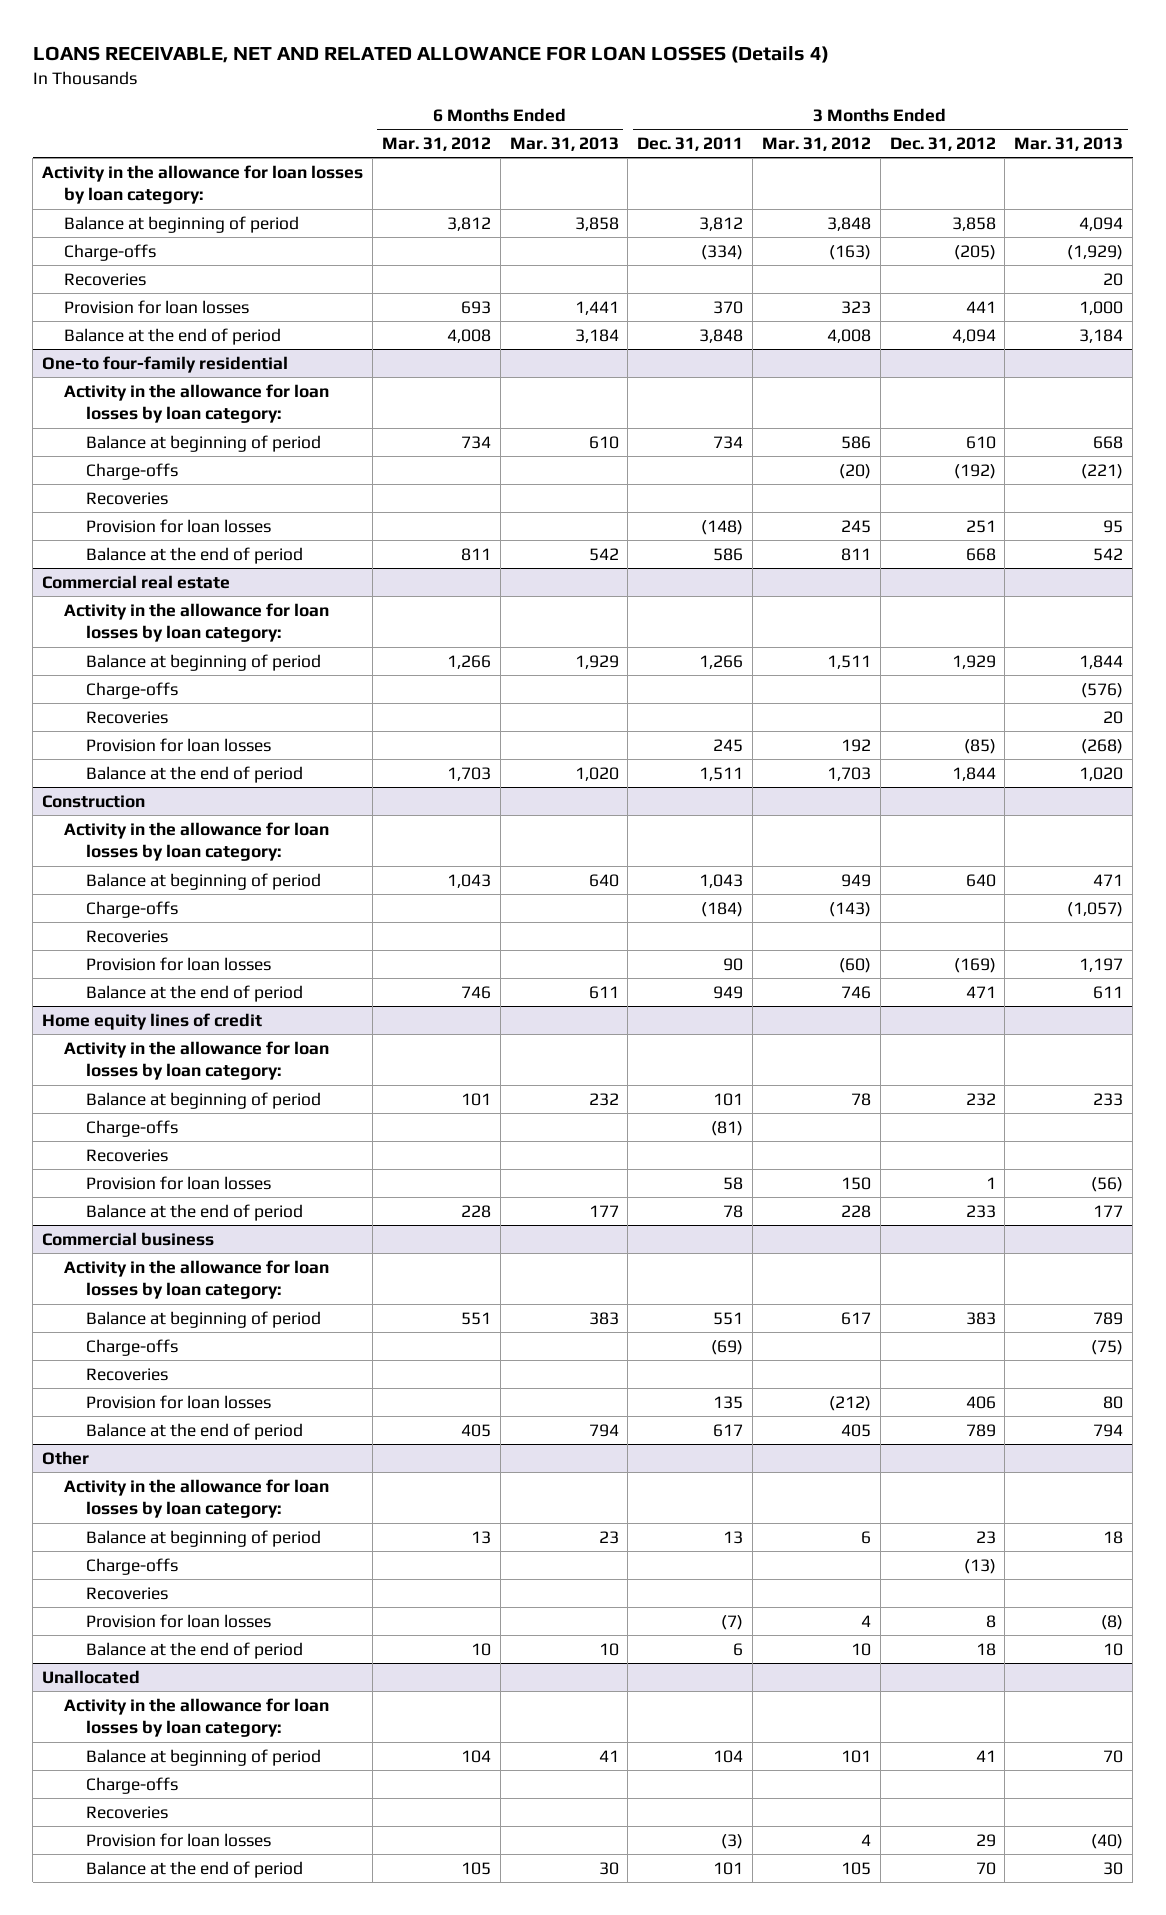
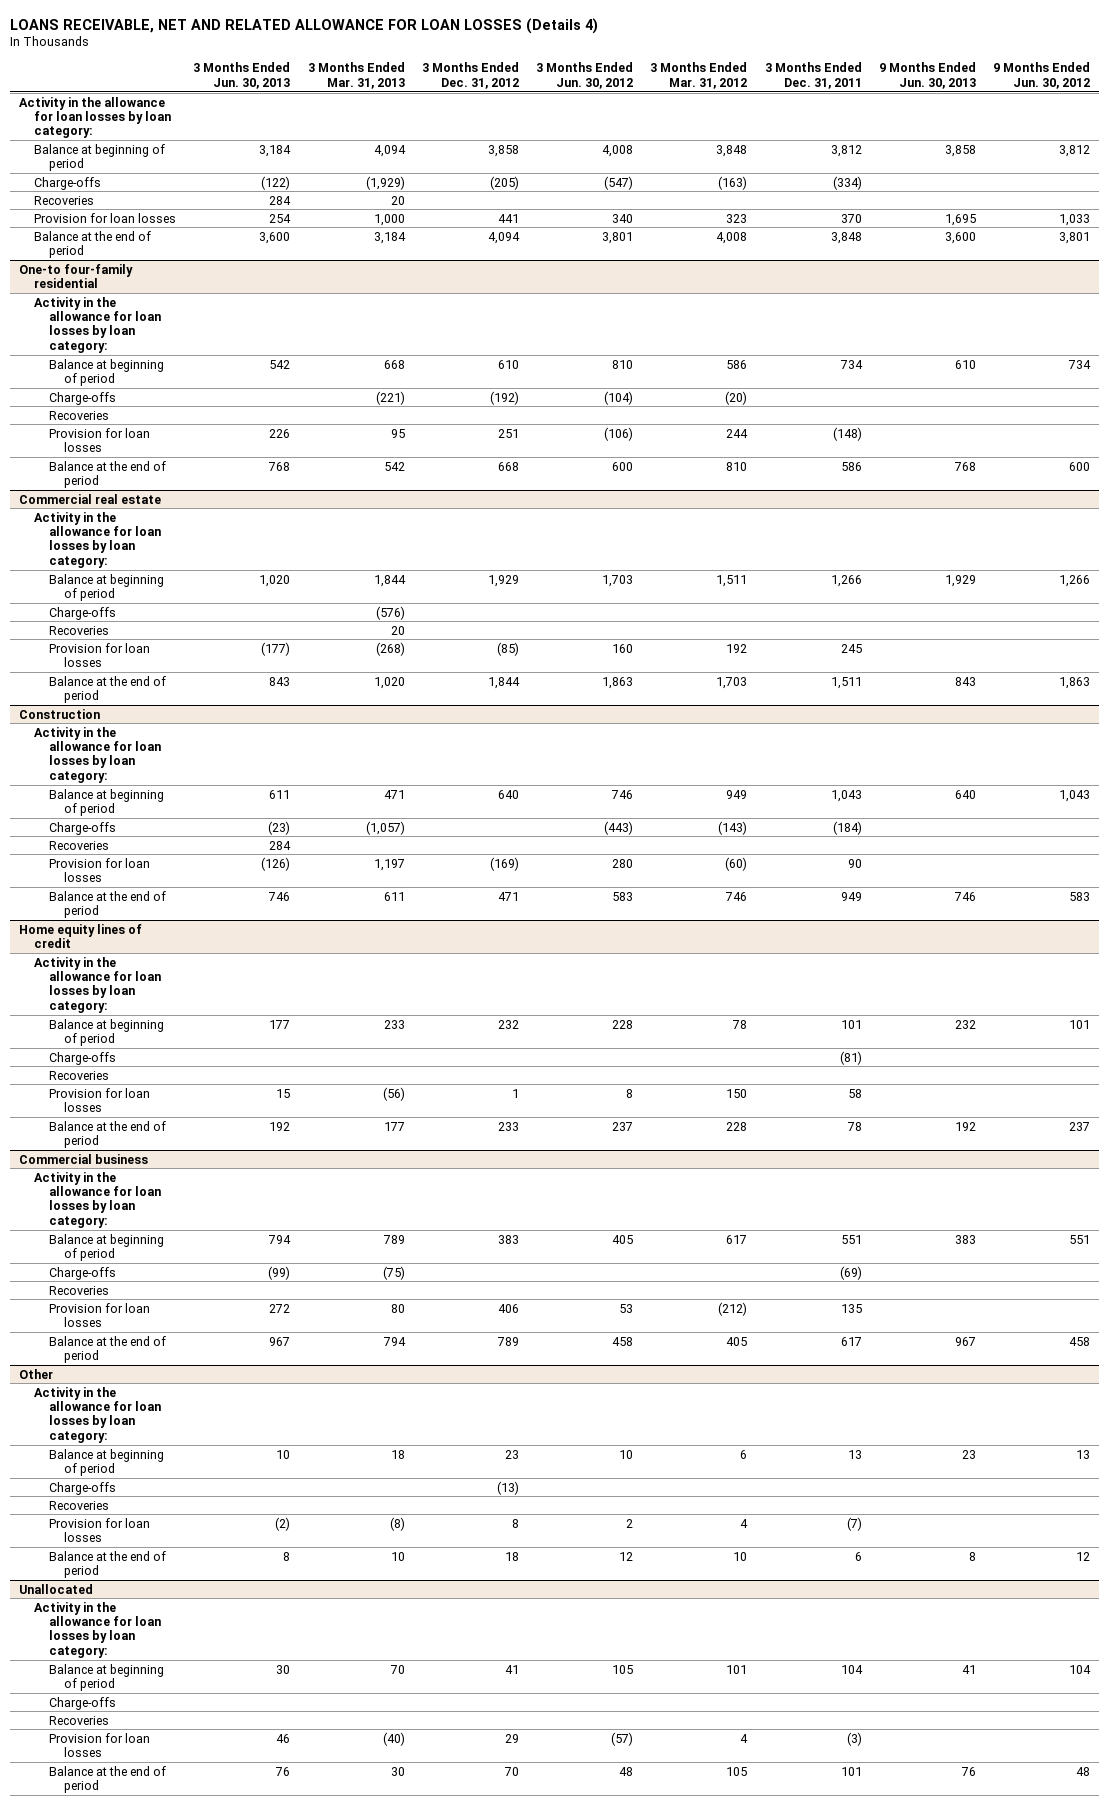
- | 6 Months Ended Mar. 31, 2012 | 6 Months Ended Mar. 31, 2013 | 3 Months Ended Dec. 31, 2011 | 3 Months Ended Mar. 31, 2012 | 3 Months Ended Dec. 31, 2012 | 3 Months Ended Mar. 31, 2013
+ | 3 Months Ended Jun. 30, 2013 | 3 Months Ended Mar. 31, 2013 | 3 Months Ended Dec. 31, 2012 | 3 Months Ended Jun. 30, 2012 | 3 Months Ended Mar. 31, 2012 | 3 Months Ended Dec. 31, 2011 | 9 Months Ended Jun. 30, 2013 | 9 Months Ended Jun. 30, 2012
@ One-to four-family residential
- Provision for loan losses | | | (148) | 245 | 251 | 95
- Balance at the end of period | 811 | 542 | 586 | 811 | 668 | 542
+ Provision for loan losses | 226 | 95 | 251 | (106) | 244 | (148) | |
+ Balance at the end of period | 768 | 542 | 668 | 600 | 810 | 586 | 768 | 600

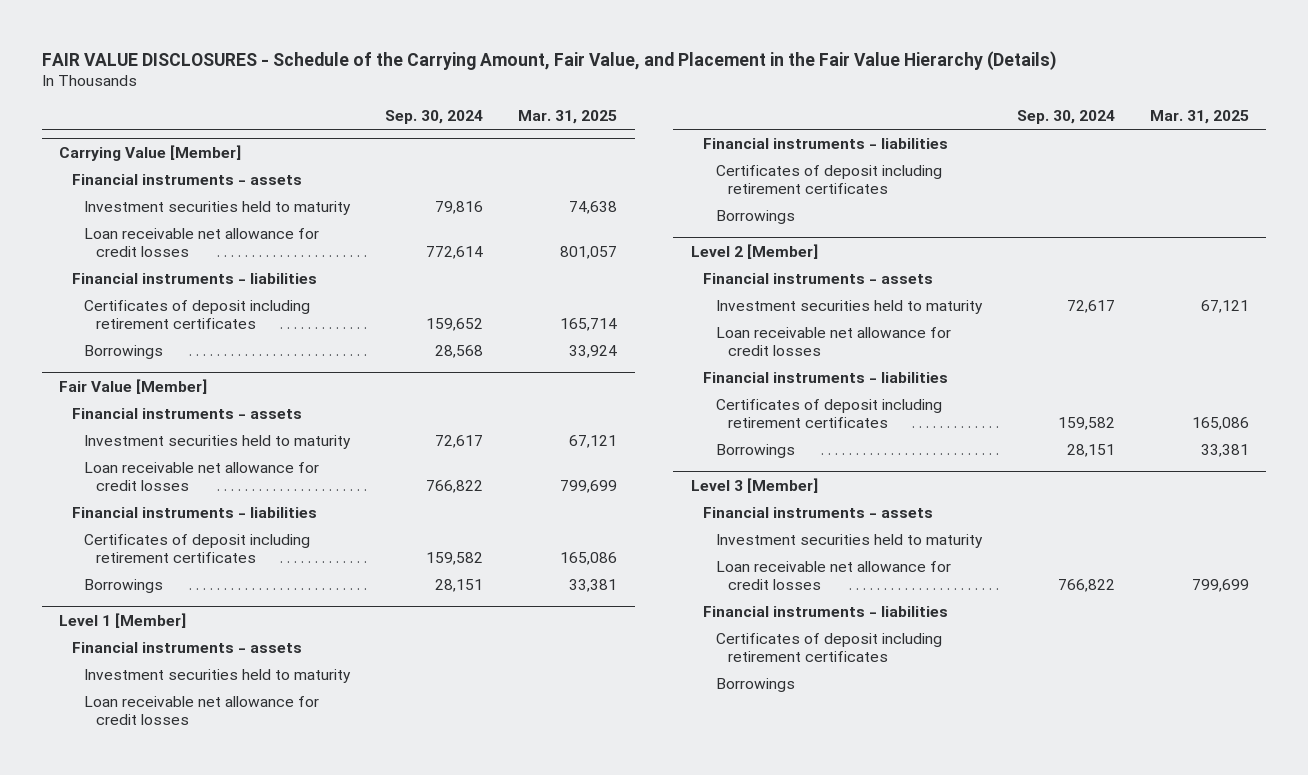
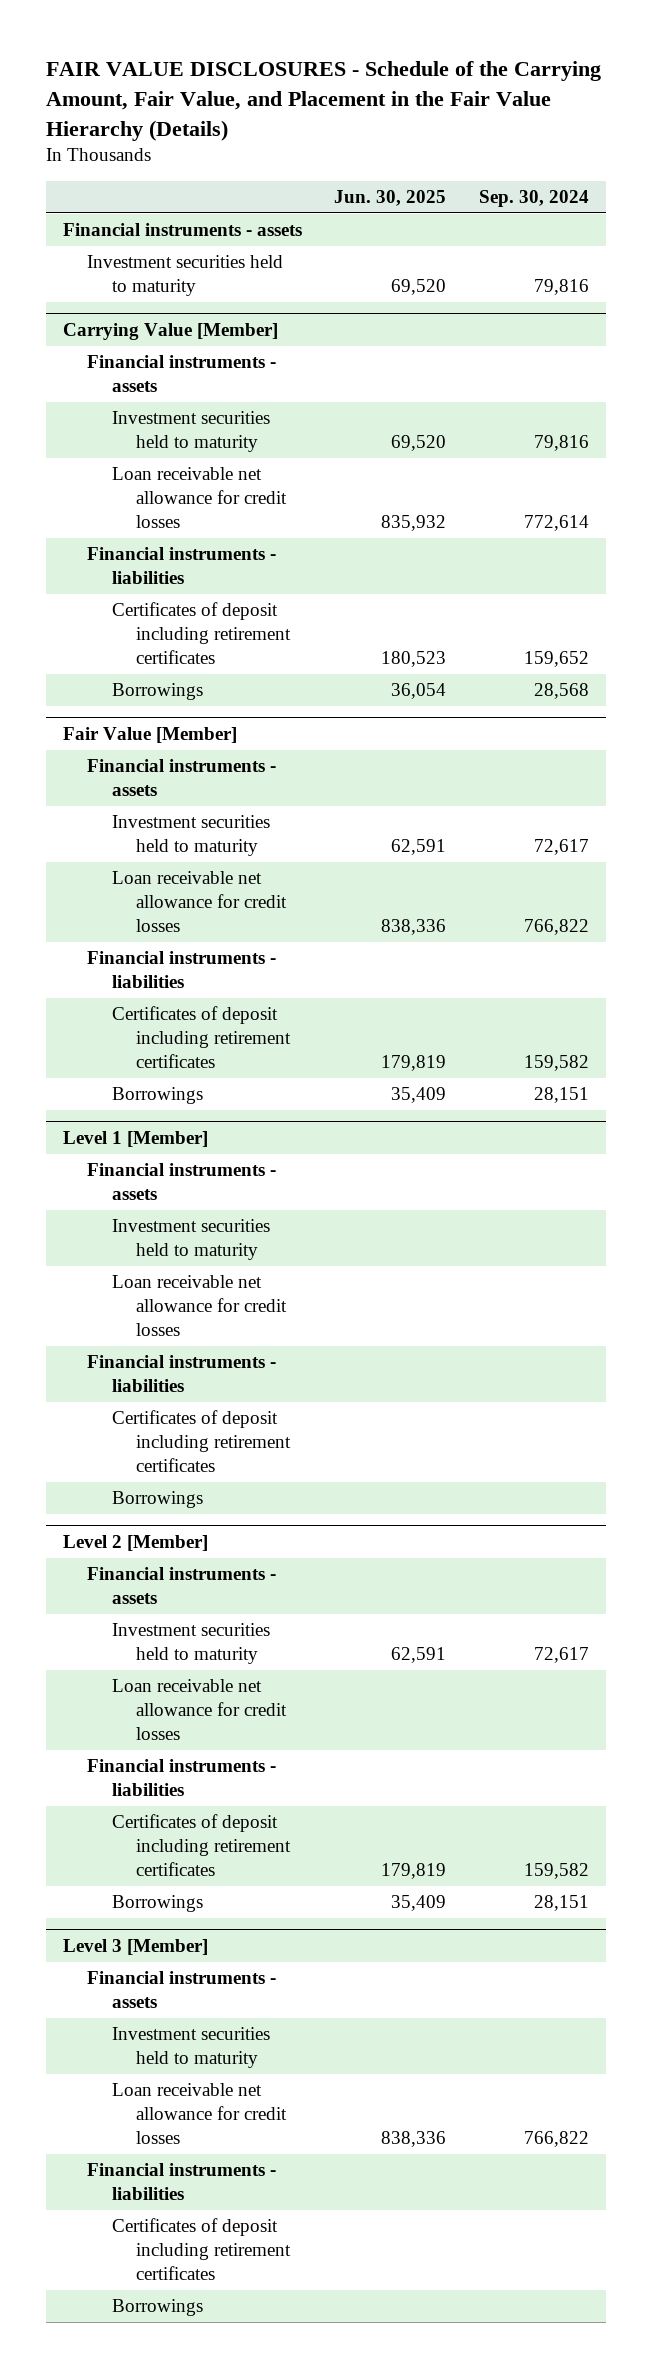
- | Sep. 30, 2024 | Mar. 31, 2025
+ | Jun. 30, 2025 | Sep. 30, 2024
+ Financial instruments - assets
+ Investment securities held to maturity | 69,520 | 79,816

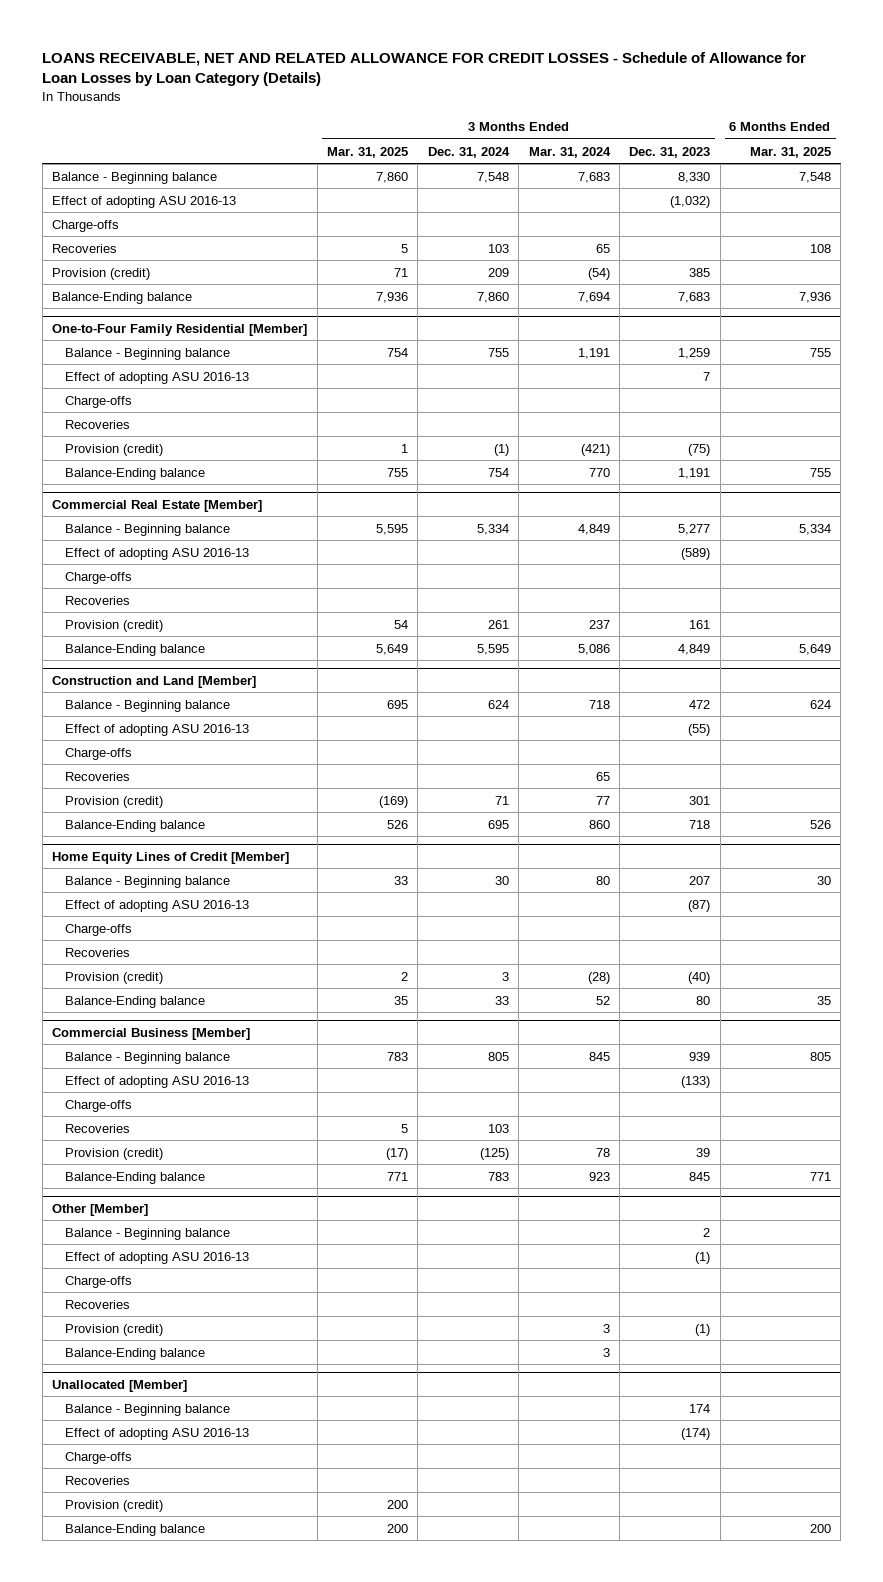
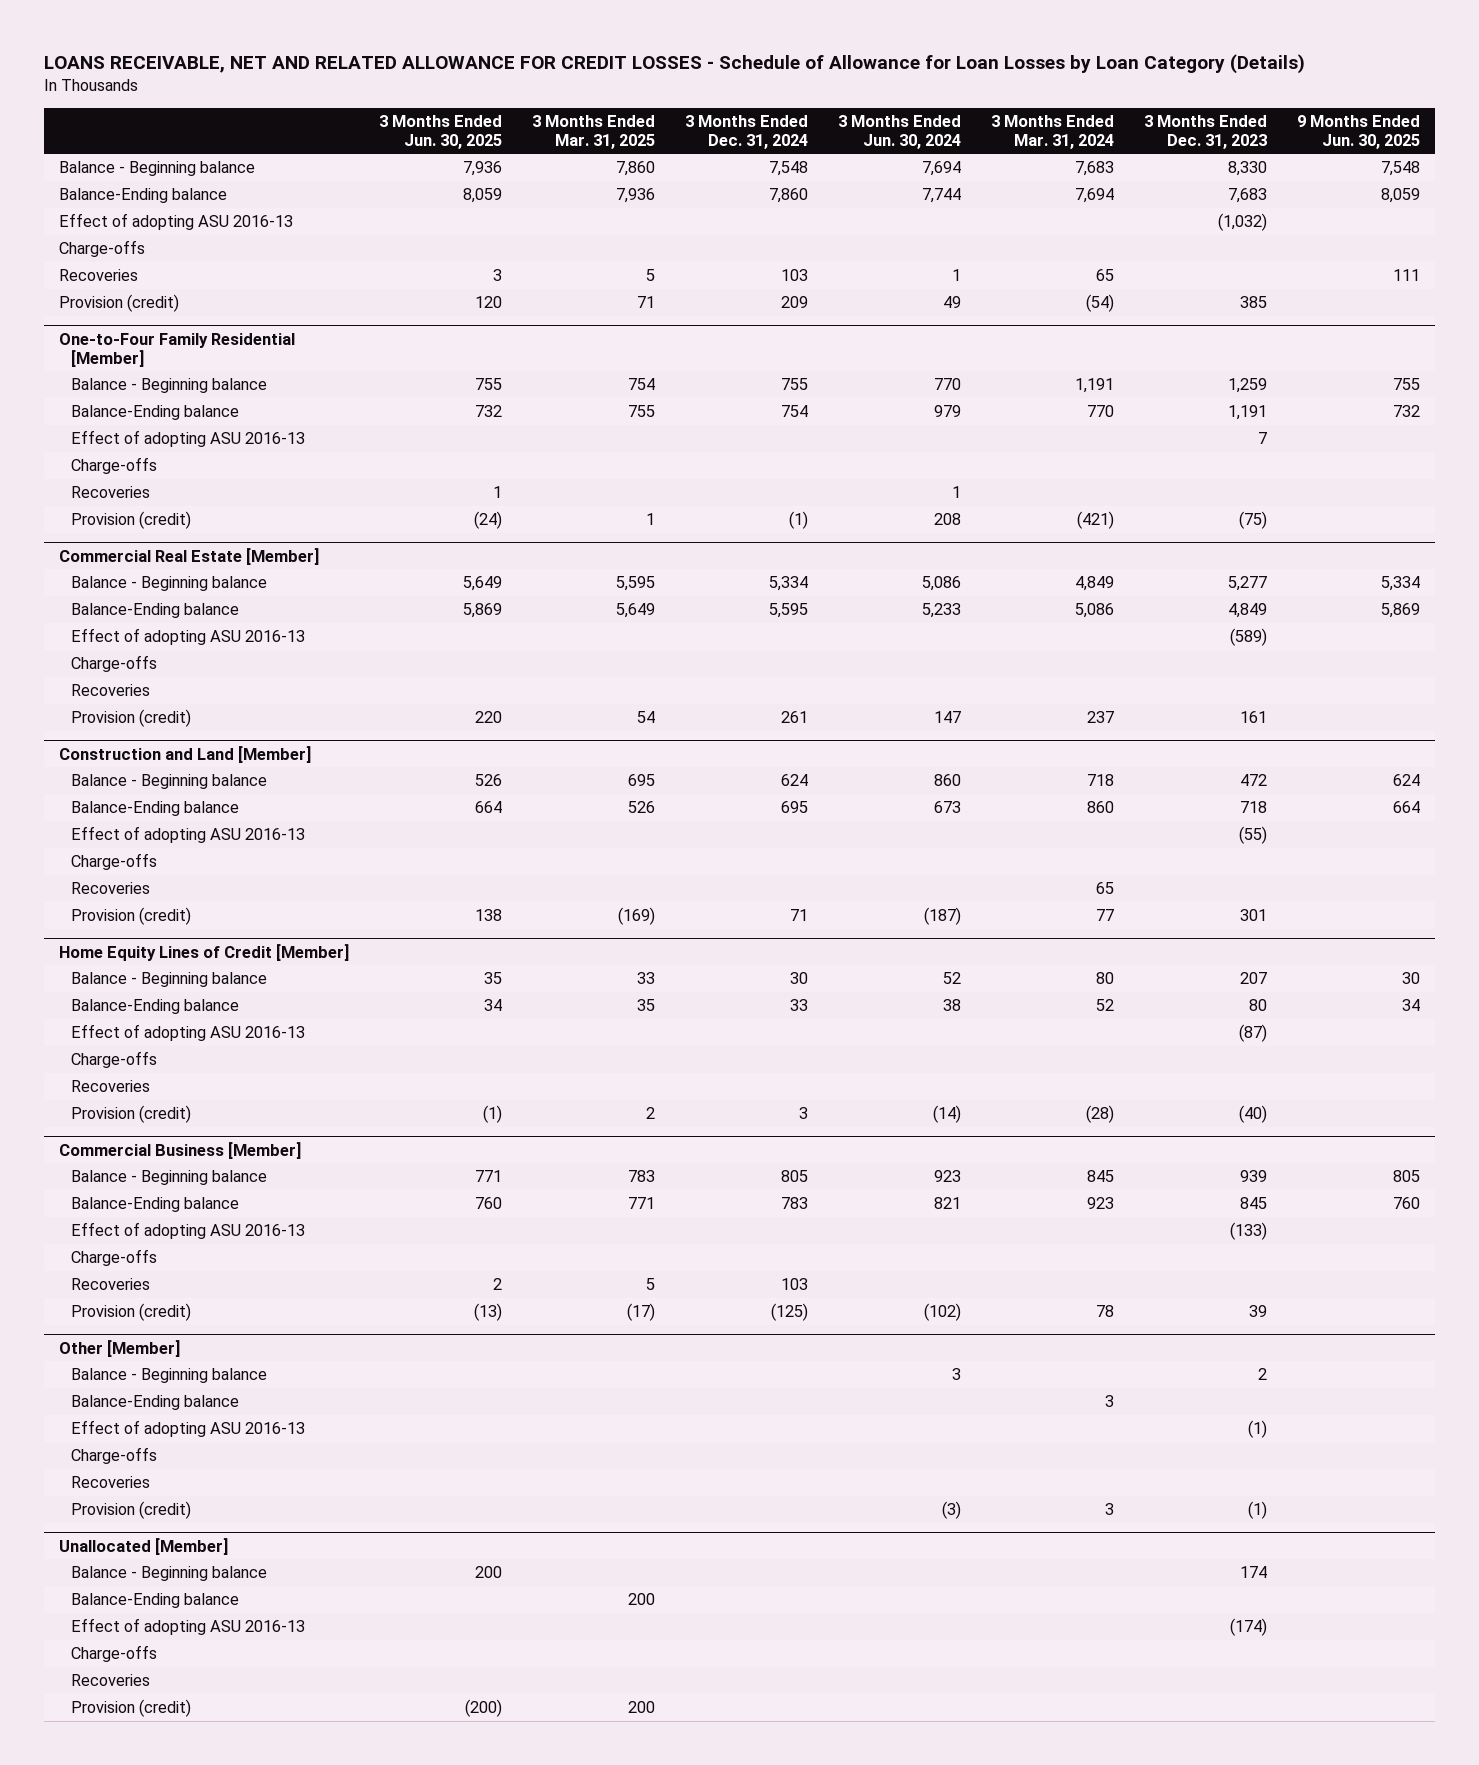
- | 3 Months Ended Mar. 31, 2025 | 3 Months Ended Dec. 31, 2024 | 3 Months Ended Mar. 31, 2024 | 3 Months Ended Dec. 31, 2023 | 6 Months Ended Mar. 31, 2025
+ | 3 Months Ended Jun. 30, 2025 | 3 Months Ended Mar. 31, 2025 | 3 Months Ended Dec. 31, 2024 | 3 Months Ended Jun. 30, 2024 | 3 Months Ended Mar. 31, 2024 | 3 Months Ended Dec. 31, 2023 | 9 Months Ended Jun. 30, 2025
moved up: Balance-Ending balance | 8,059 | 7,936 | 7,860 | 7,744 | 7,694 | 7,683 | 8,059
@ One-to-Four Family Residential [Member]
moved up: Balance-Ending balance | 732 | 755 | 754 | 979 | 770 | 1,191 | 732
@ Commercial Real Estate [Member]
moved up: Balance-Ending balance | 5,869 | 5,649 | 5,595 | 5,233 | 5,086 | 4,849 | 5,869
@ Construction and Land [Member]
moved up: Balance-Ending balance | 664 | 526 | 695 | 673 | 860 | 718 | 664
@ Home Equity Lines of Credit [Member]
moved up: Balance-Ending balance | 34 | 35 | 33 | 38 | 52 | 80 | 34
@ Commercial Business [Member]
moved up: Balance-Ending balance | 760 | 771 | 783 | 821 | 923 | 845 | 760
@ Other [Member]
moved up: Balance-Ending balance | | | | | 3 | |
@ Unallocated [Member]
moved up: Balance-Ending balance | | 200 | | | | |

